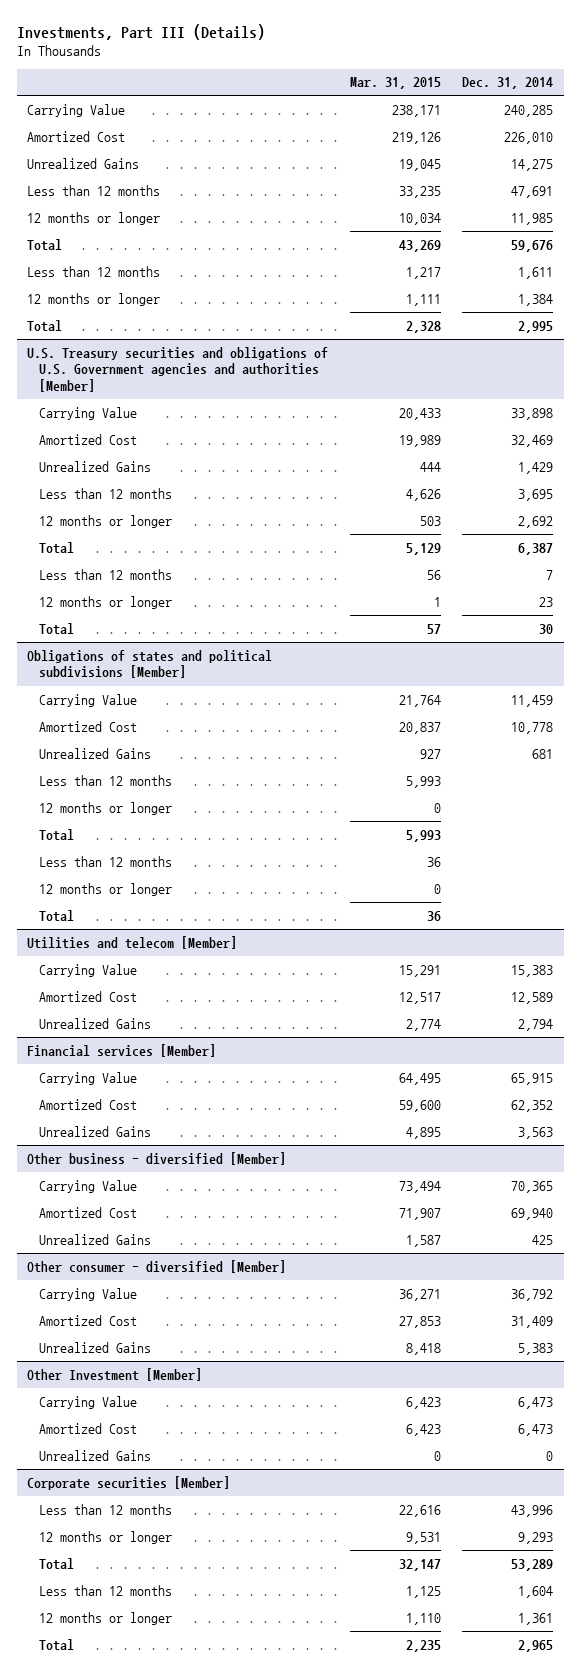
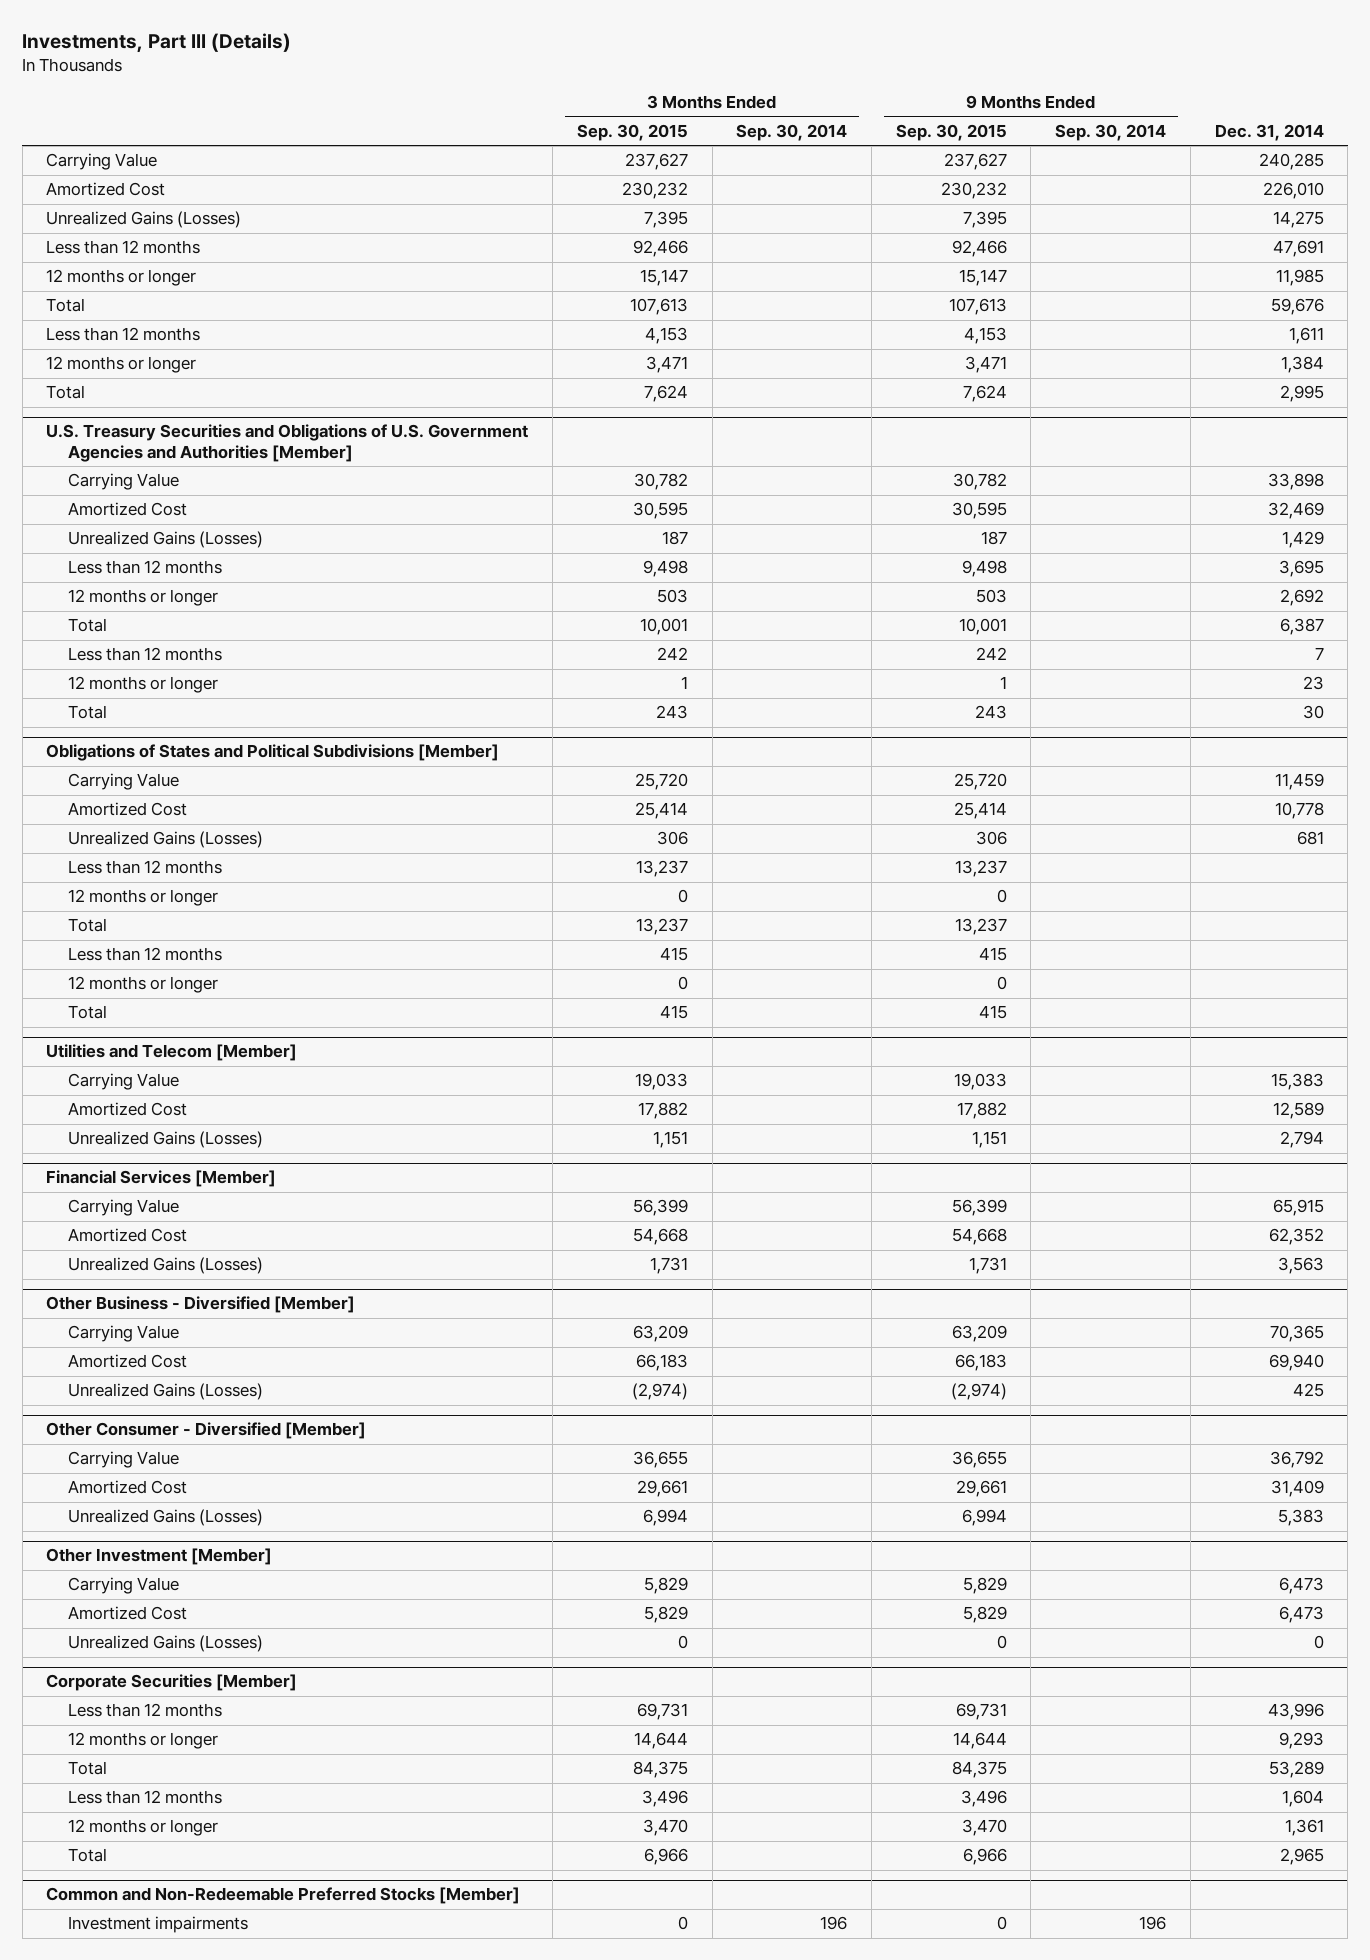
- | Mar. 31, 2015 | Dec. 31, 2014
+ | 3 Months Ended Sep. 30, 2015 | 3 Months Ended Sep. 30, 2014 | 9 Months Ended Sep. 30, 2015 | 9 Months Ended Sep. 30, 2014 | Dec. 31, 2014
- Unrealized Gains | 19,045 | 14,275
+ Unrealized Gains (Losses) | 7,395 | | 7,395 | | 14,275
- U.S. Treasury securities and obligations of U.S. Government agencies and authorities [Member]
+ U.S. Treasury Securities and Obligations of U.S. Government Agencies and Authorities [Member]
- Unrealized Gains | 444 | 1,429
+ Unrealized Gains (Losses) | 187 | | 187 | | 1,429
- Obligations of states and political subdivisions [Member]
+ Obligations of States and Political Subdivisions [Member]
- Unrealized Gains | 927 | 681
+ Unrealized Gains (Losses) | 306 | | 306 | | 681
- Utilities and telecom [Member]
+ Utilities and Telecom [Member]
- Unrealized Gains | 2,774 | 2,794
- Financial services [Member]
+ Unrealized Gains (Losses) | 1,151 | | 1,151 | | 2,794
+ Financial Services [Member]
- Unrealized Gains | 4,895 | 3,563
- Other business - diversified [Member]
+ Unrealized Gains (Losses) | 1,731 | | 1,731 | | 3,563
+ Other Business - Diversified [Member]
- Unrealized Gains | 1,587 | 425
- Other consumer - diversified [Member]
+ Unrealized Gains (Losses) | (2,974) | | (2,974) | | 425
+ Other Consumer - Diversified [Member]
- Unrealized Gains | 8,418 | 5,383
+ Unrealized Gains (Losses) | 6,994 | | 6,994 | | 5,383
@ Other Investment [Member]
- Unrealized Gains | 0 | 0
- Corporate securities [Member]
@ Other Investment [Member]
+ Unrealized Gains (Losses) | 0 | | 0 | | 0
+ Corporate Securities [Member]
+ Common and Non-Redeemable Preferred Stocks [Member]
+ Investment impairments | 0 | 196 | 0 | 196 |

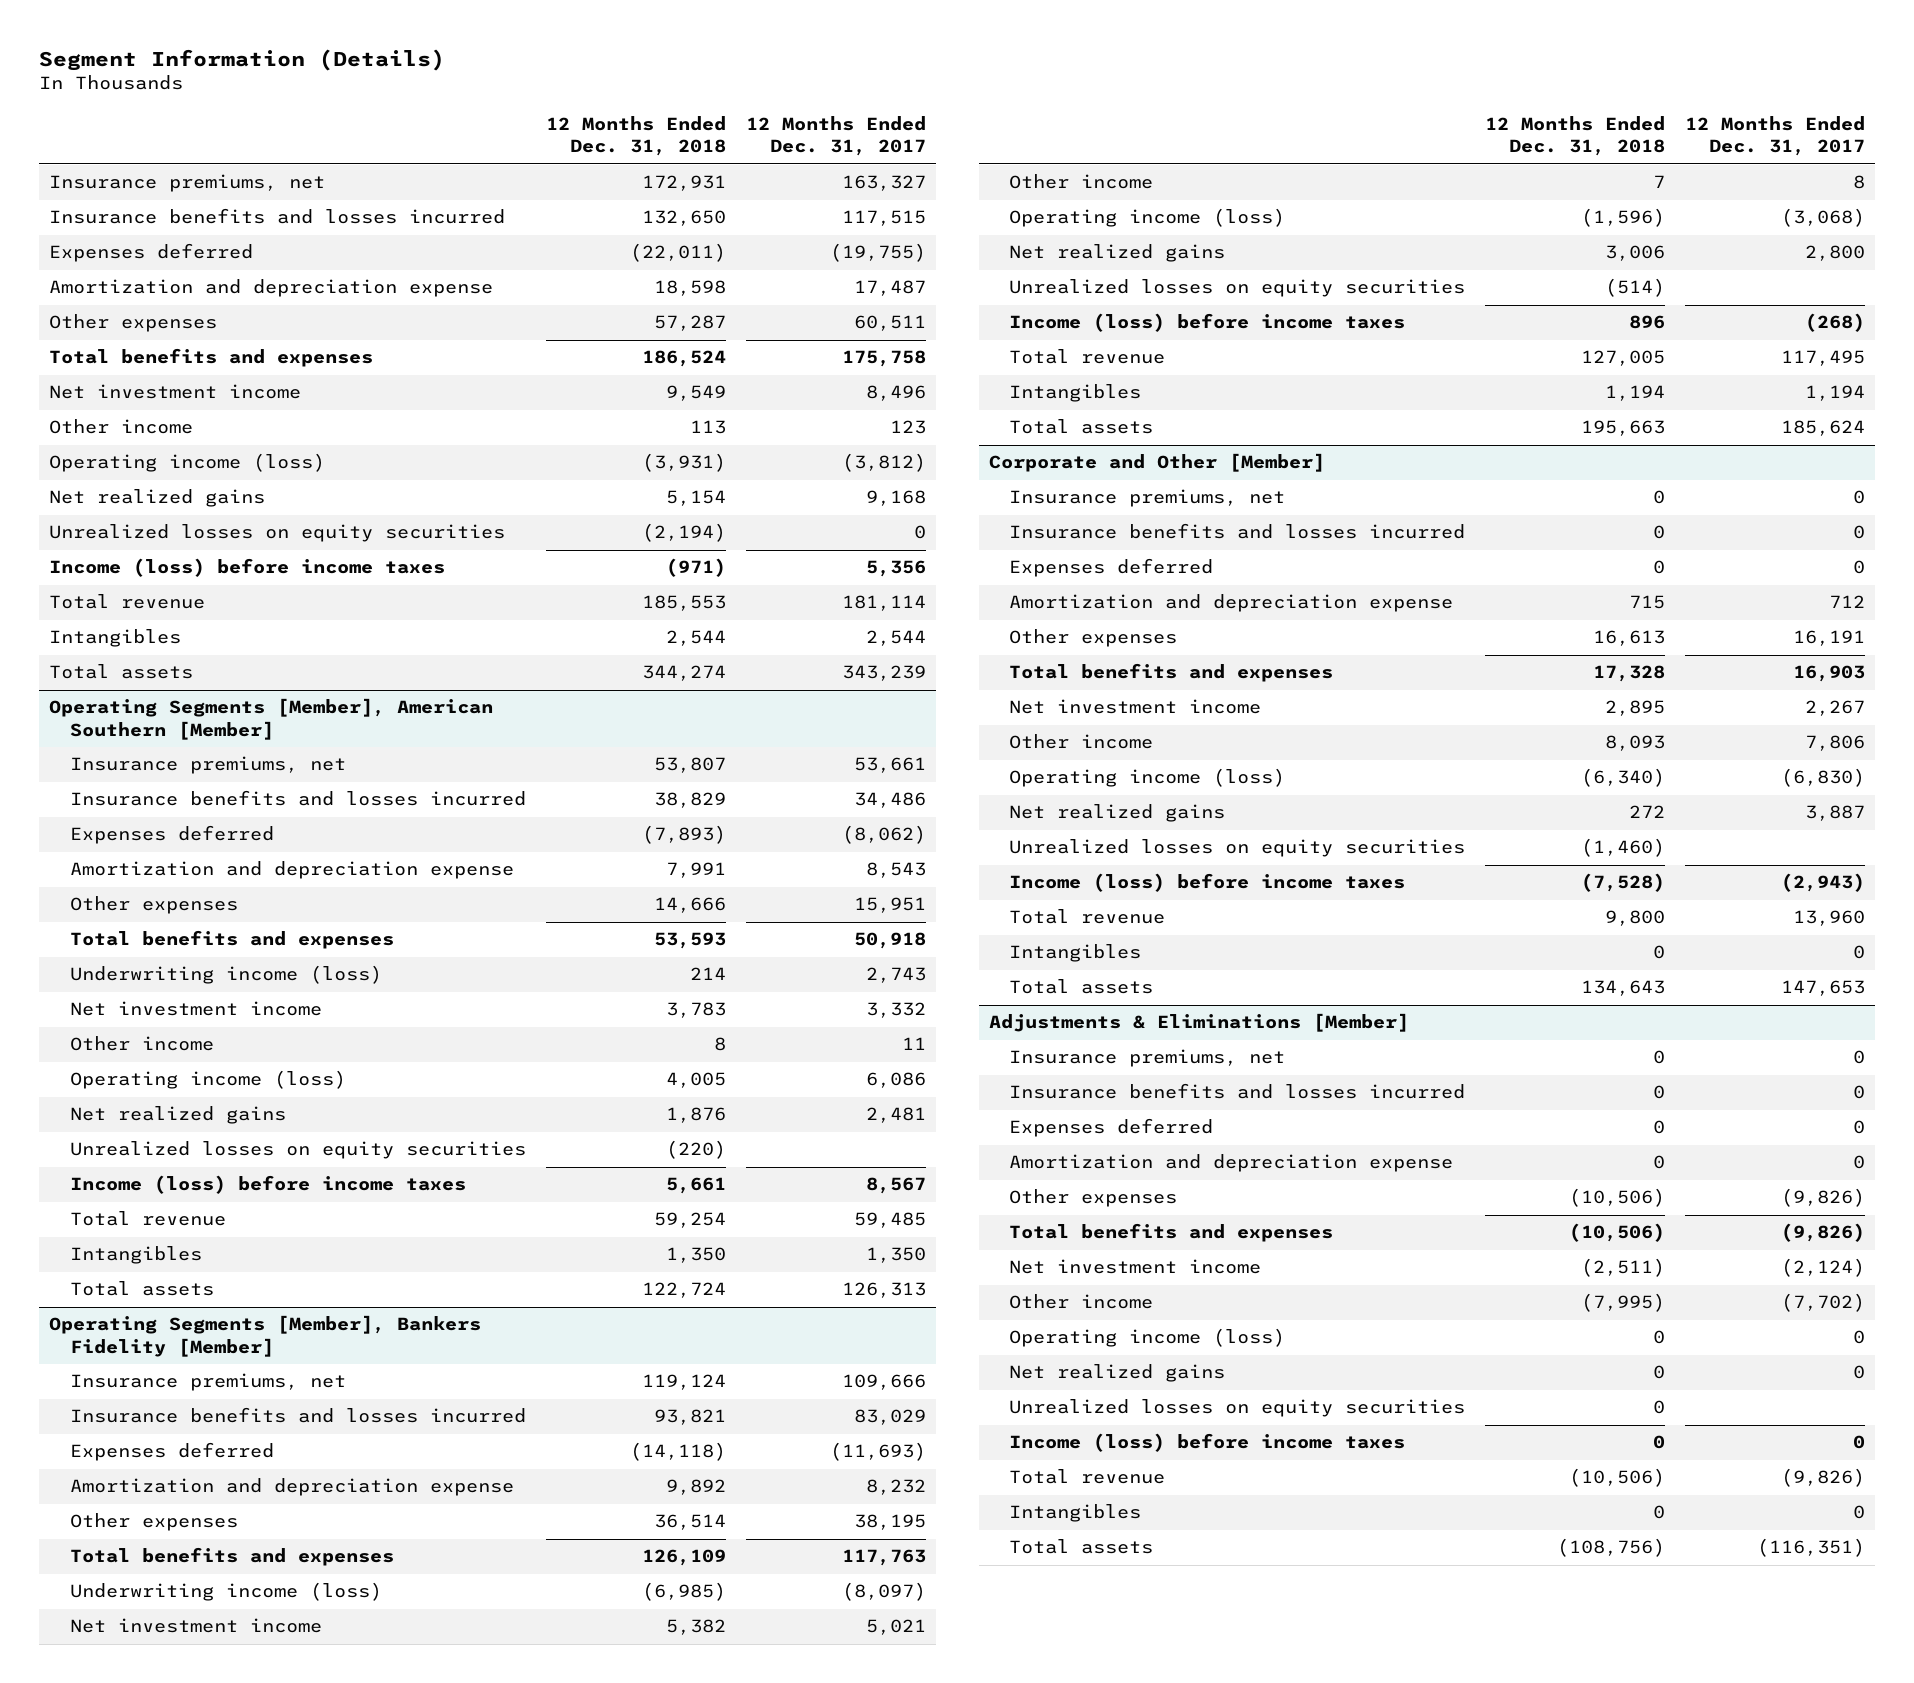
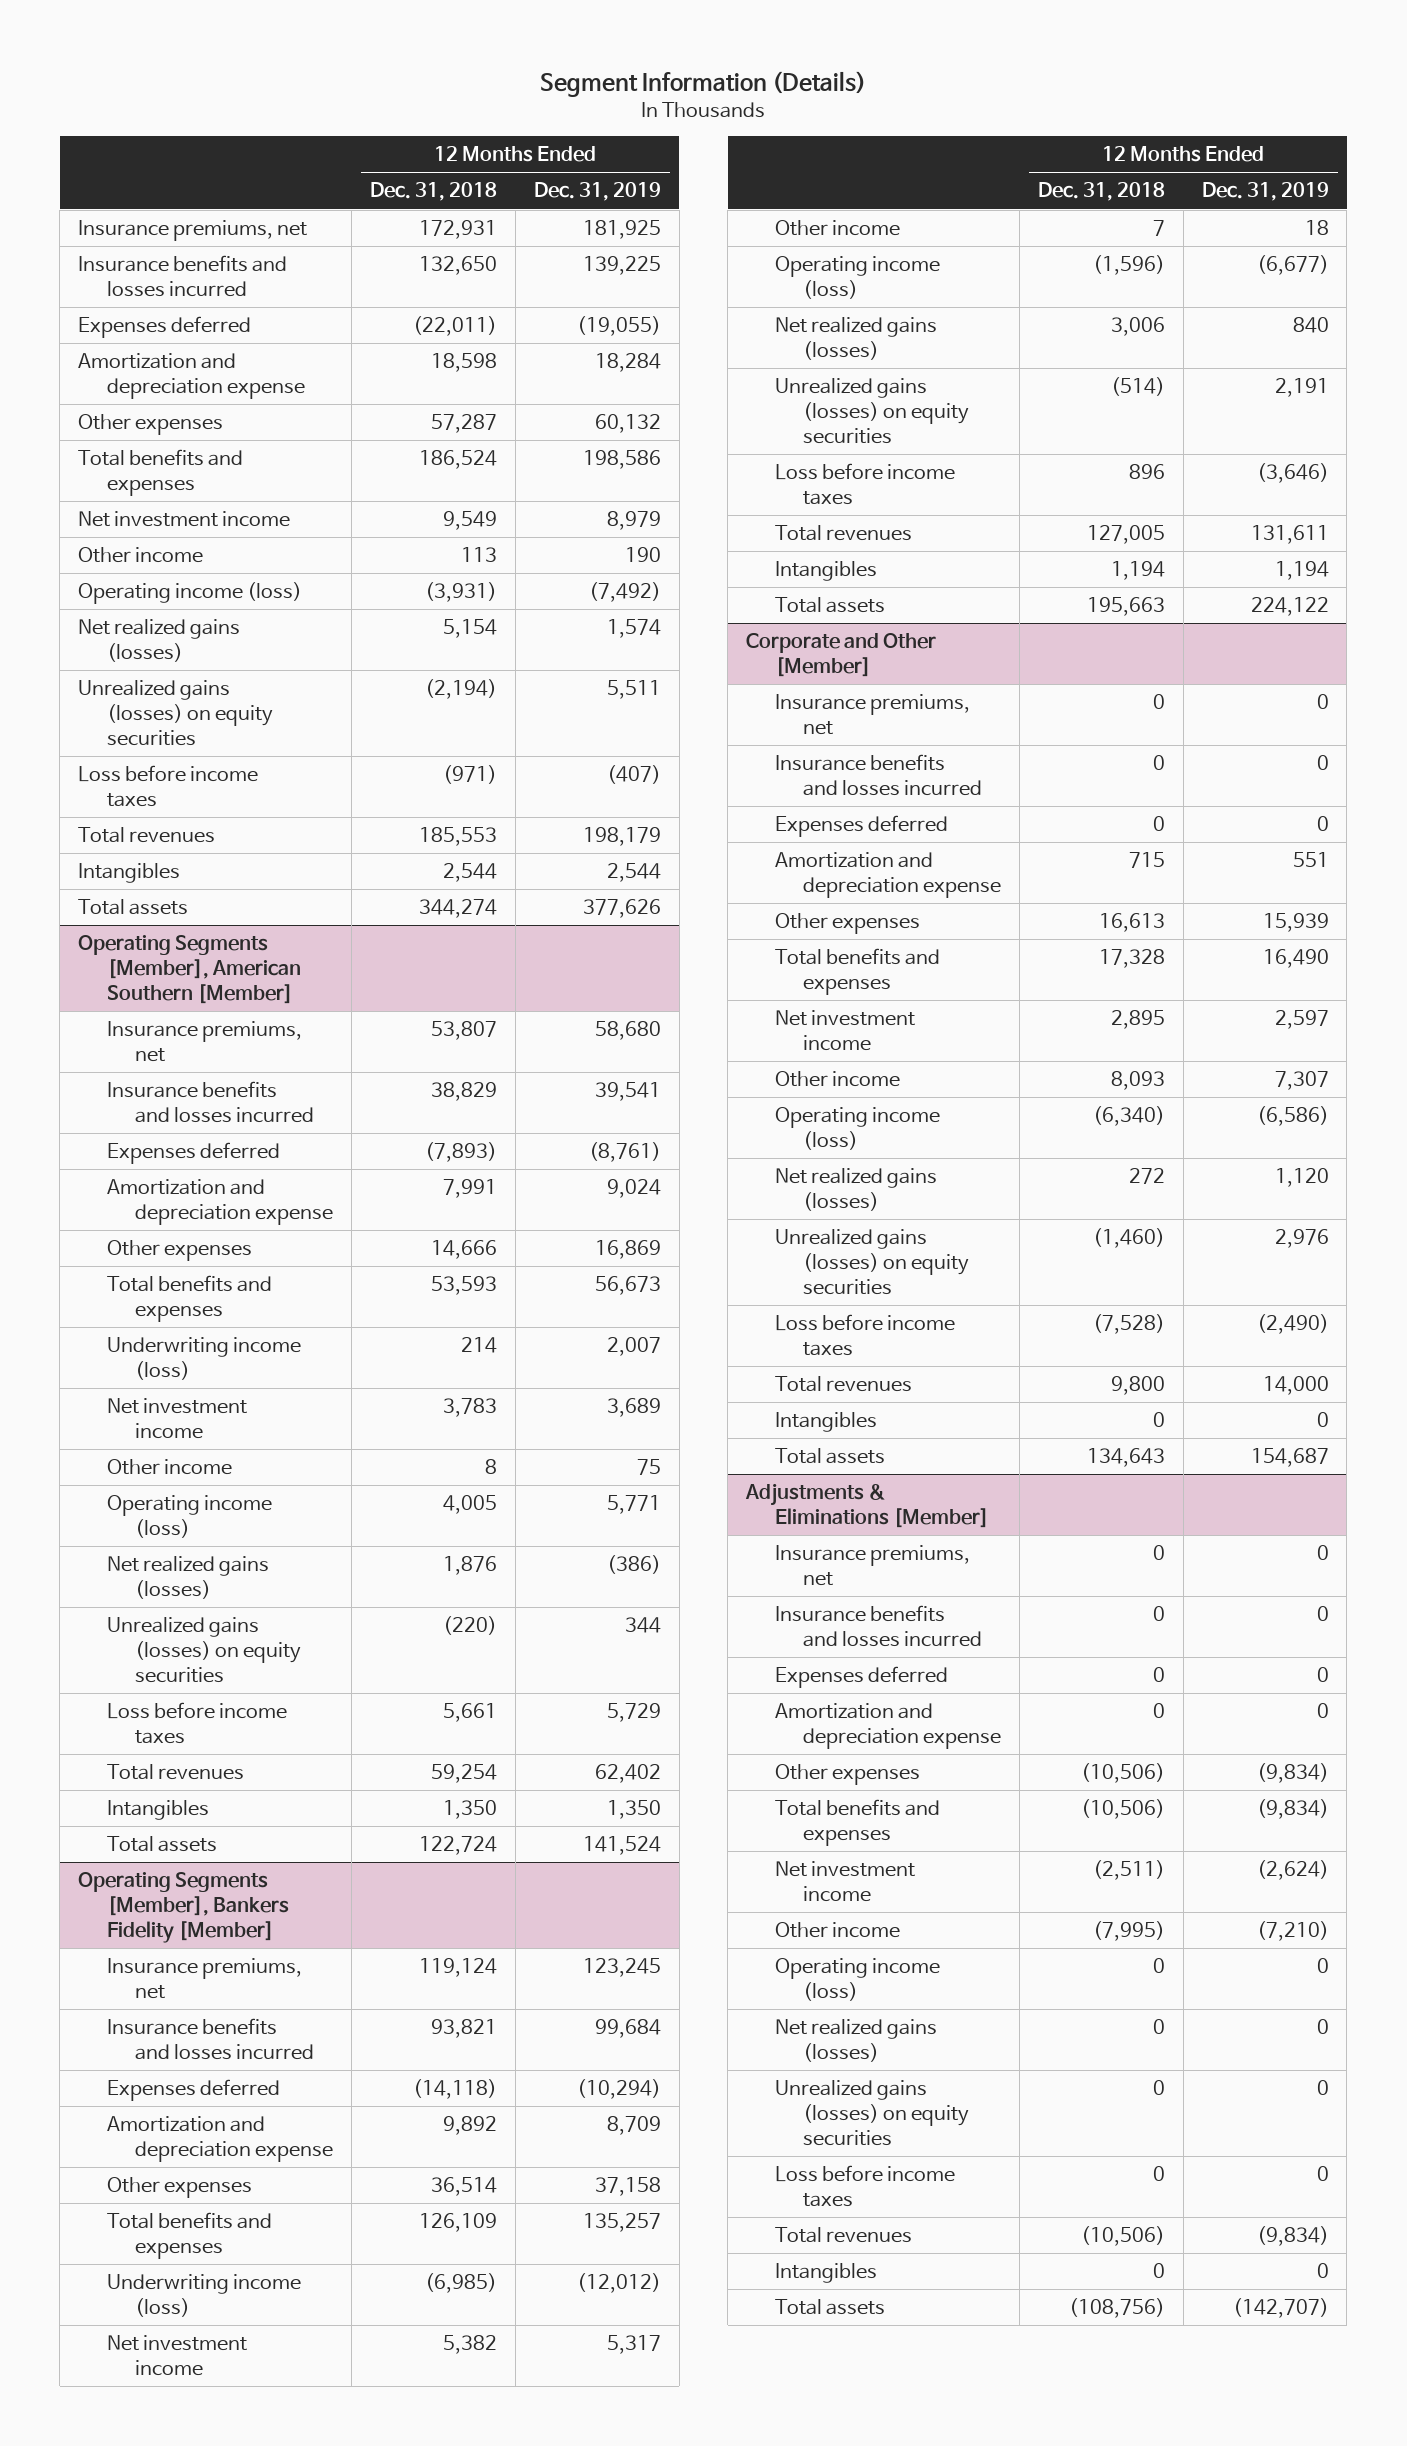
- | 12 Months Ended Dec. 31, 2018 | 12 Months Ended Dec. 31, 2017
+ | 12 Months Ended Dec. 31, 2018 | 12 Months Ended Dec. 31, 2019
- Net realized gains | 5,154 | 9,168
- Unrealized losses on equity securities | (2,194) | 0
- Income (loss) before income taxes | (971) | 5,356
- Total revenue | 185,553 | 181,114
+ Net realized gains (losses) | 5,154 | 1,574
+ Unrealized gains (losses) on equity securities | (2,194) | 5,511
+ Loss before income taxes | (971) | (407)
+ Total revenues | 185,553 | 198,179
@ Operating Segments [Member], American Southern [Member]
- Net realized gains | 1,876 | 2,481
- Unrealized losses on equity securities | (220) |
- Income (loss) before income taxes | 5,661 | 8,567
- Total revenue | 59,254 | 59,485
+ Net realized gains (losses) | 1,876 | (386)
+ Unrealized gains (losses) on equity securities | (220) | 344
+ Loss before income taxes | 5,661 | 5,729
+ Total revenues | 59,254 | 62,402
@ Operating Segments [Member], Bankers Fidelity [Member]
- Net realized gains | 3,006 | 2,800
- Unrealized losses on equity securities | (514) |
- Income (loss) before income taxes | 896 | (268)
- Total revenue | 127,005 | 117,495
+ Net realized gains (losses) | 3,006 | 840
+ Unrealized gains (losses) on equity securities | (514) | 2,191
+ Loss before income taxes | 896 | (3,646)
+ Total revenues | 127,005 | 131,611
@ Corporate and Other [Member]
- Net realized gains | 272 | 3,887
- Unrealized losses on equity securities | (1,460) |
- Income (loss) before income taxes | (7,528) | (2,943)
- Total revenue | 9,800 | 13,960
+ Net realized gains (losses) | 272 | 1,120
+ Unrealized gains (losses) on equity securities | (1,460) | 2,976
+ Loss before income taxes | (7,528) | (2,490)
+ Total revenues | 9,800 | 14,000
@ Adjustments & Eliminations [Member]
- Net realized gains | 0 | 0
- Unrealized losses on equity securities | 0 |
- Income (loss) before income taxes | 0 | 0
- Total revenue | (10,506) | (9,826)
+ Net realized gains (losses) | 0 | 0
+ Unrealized gains (losses) on equity securities | 0 | 0
+ Loss before income taxes | 0 | 0
+ Total revenues | (10,506) | (9,834)

